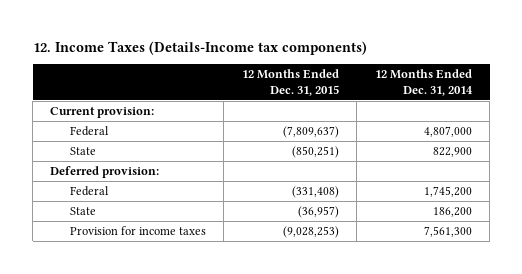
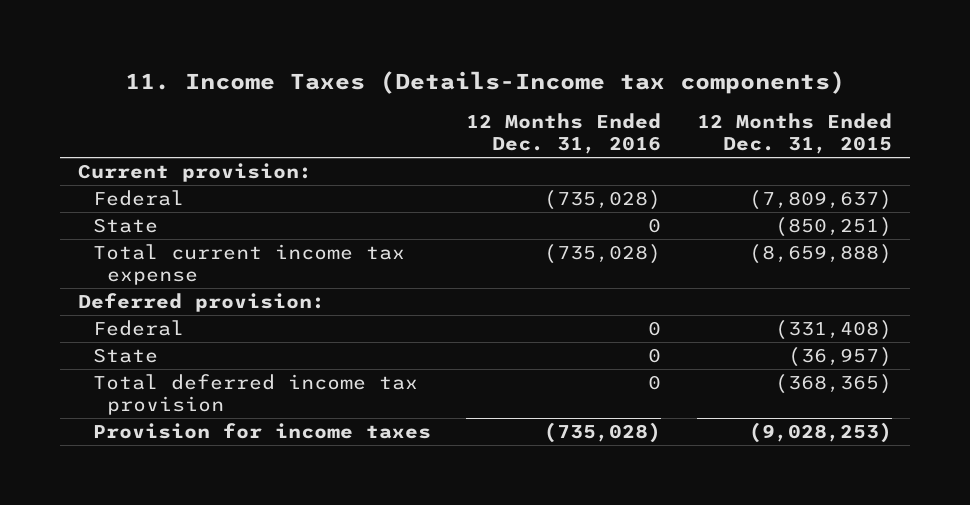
- 12. Income Taxes (Details-Income tax components)
+ 11. Income Taxes (Details-Income tax components)
- | 12 Months Ended Dec. 31, 2015 | 12 Months Ended Dec. 31, 2014
+ | 12 Months Ended Dec. 31, 2016 | 12 Months Ended Dec. 31, 2015
+ Total current income tax expense | (735,028) | (8,659,888)
+ Total deferred income tax provision | 0 | (368,365)

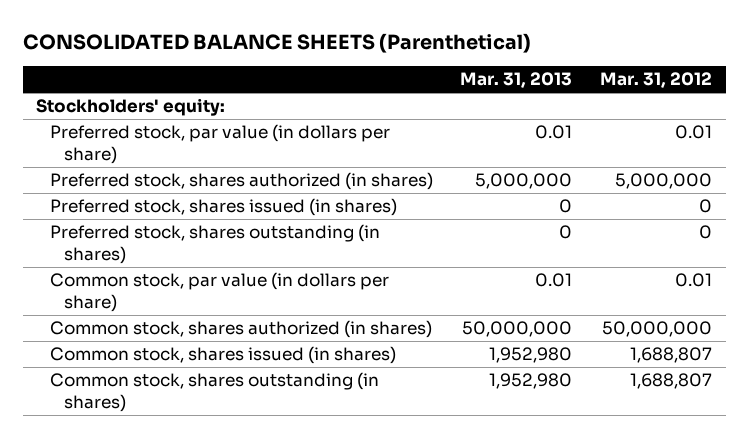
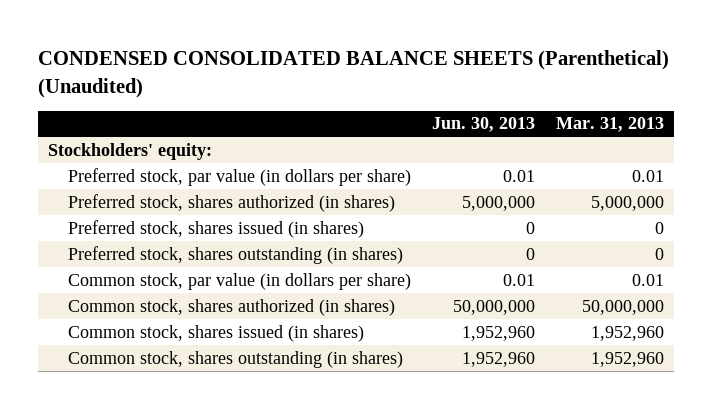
- CONSOLIDATED BALANCE SHEETS (Parenthetical)
+ CONDENSED CONSOLIDATED BALANCE SHEETS (Parenthetical) (Unaudited)
- | Mar. 31, 2013 | Mar. 31, 2012
+ | Jun. 30, 2013 | Mar. 31, 2013
- Common stock, shares issued (in shares) | 1,952,980 | 1,688,807
- Common stock, shares outstanding (in shares) | 1,952,980 | 1,688,807
+ Common stock, shares issued (in shares) | 1,952,960 | 1,952,960
+ Common stock, shares outstanding (in shares) | 1,952,960 | 1,952,960

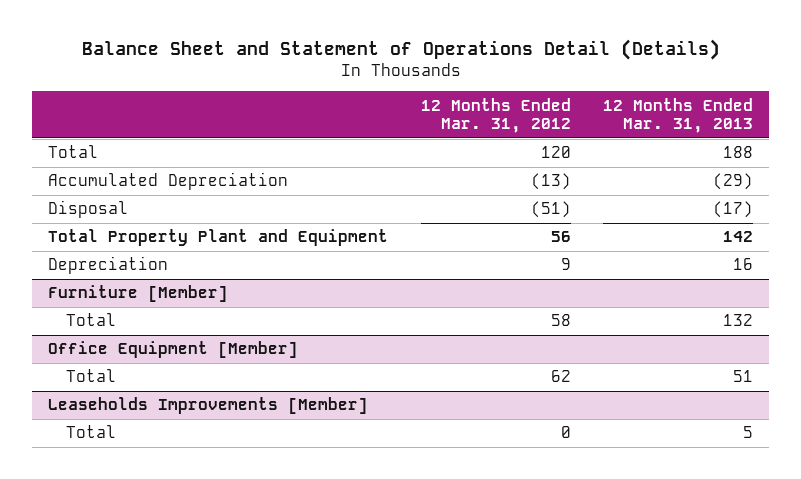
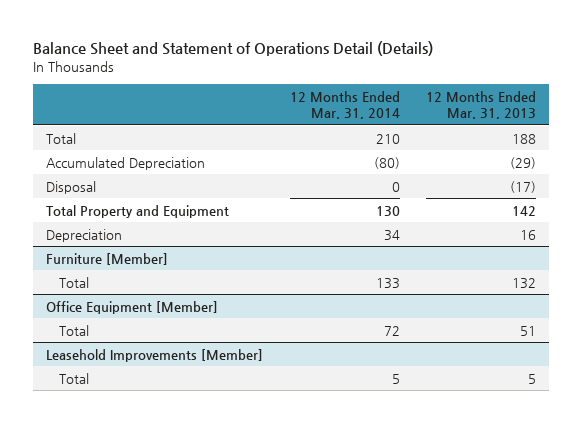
- | 12 Months Ended Mar. 31, 2012 | 12 Months Ended Mar. 31, 2013
+ | 12 Months Ended Mar. 31, 2014 | 12 Months Ended Mar. 31, 2013
- Total Property Plant and Equipment | 56 | 142
+ Total Property and Equipment | 130 | 142
- Leaseholds Improvements [Member]
+ Leasehold Improvements [Member]

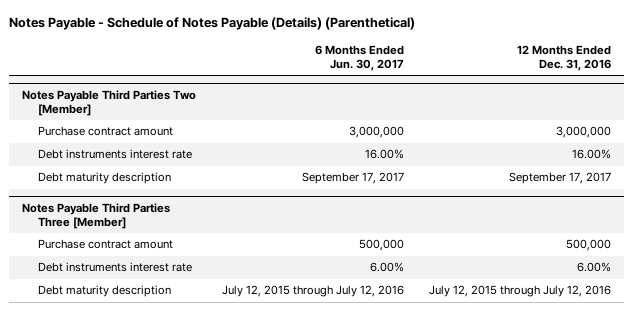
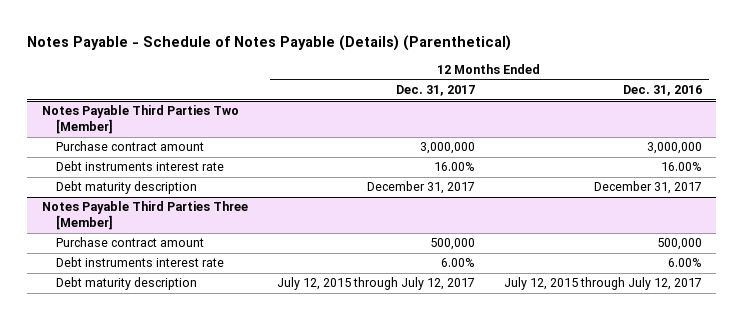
- | 6 Months Ended Jun. 30, 2017 | 12 Months Ended Dec. 31, 2016
+ | 12 Months Ended Dec. 31, 2017 | 12 Months Ended Dec. 31, 2016
@ Notes Payable Third Parties Two [Member]
- Debt maturity description | September 17, 2017 | September 17, 2017
+ Debt maturity description | December 31, 2017 | December 31, 2017
@ Notes Payable Third Parties Three [Member]
- Debt maturity description | July 12, 2015 through July 12, 2016 | July 12, 2015 through July 12, 2016
+ Debt maturity description | July 12, 2015 through July 12, 2017 | July 12, 2015 through July 12, 2017

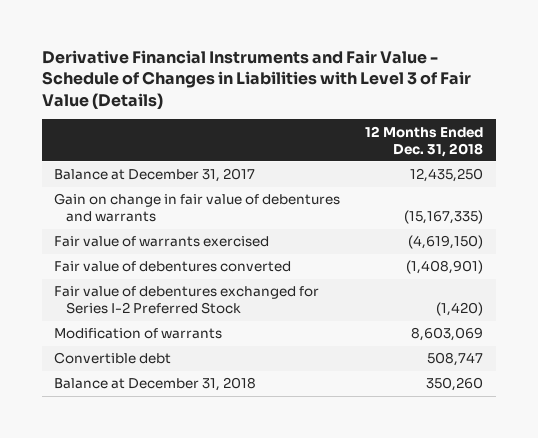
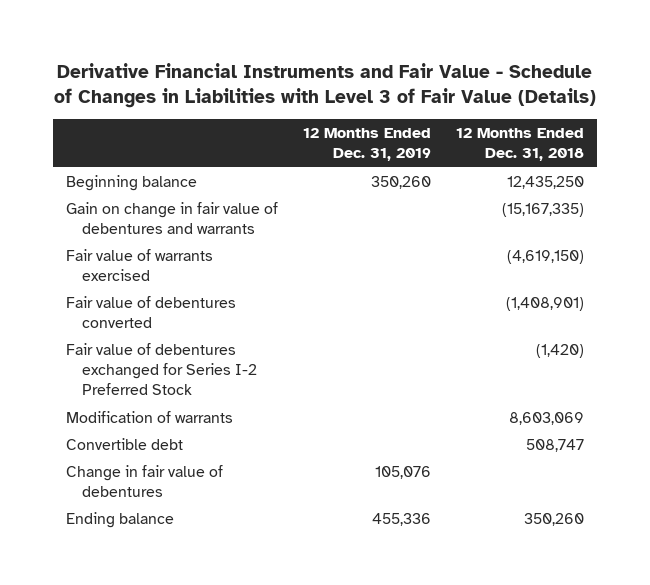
- | 12 Months Ended Dec. 31, 2018
+ | 12 Months Ended Dec. 31, 2019 | 12 Months Ended Dec. 31, 2018
- Balance at December 31, 2017 | 12,435,250
+ Beginning balance | 350,260 | 12,435,250
- Balance at December 31, 2018 | 350,260
+ Change in fair value of debentures | 105,076 |
+ Ending balance | 455,336 | 350,260

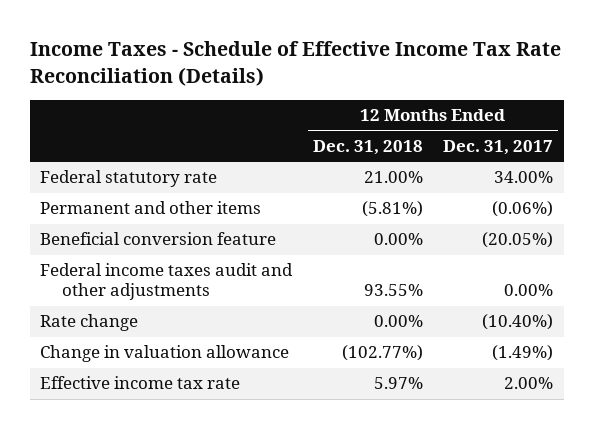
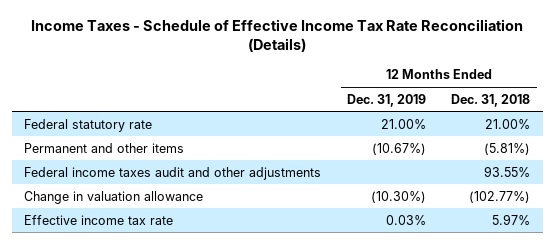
- | 12 Months Ended Dec. 31, 2018 | 12 Months Ended Dec. 31, 2017
+ | 12 Months Ended Dec. 31, 2019 | 12 Months Ended Dec. 31, 2018
- Beneficial conversion feature | 0.00% | (20.05%)
- Rate change | 0.00% | (10.40%)

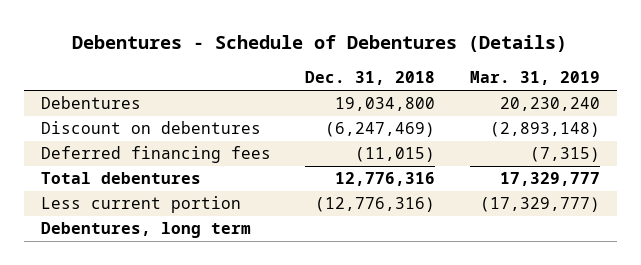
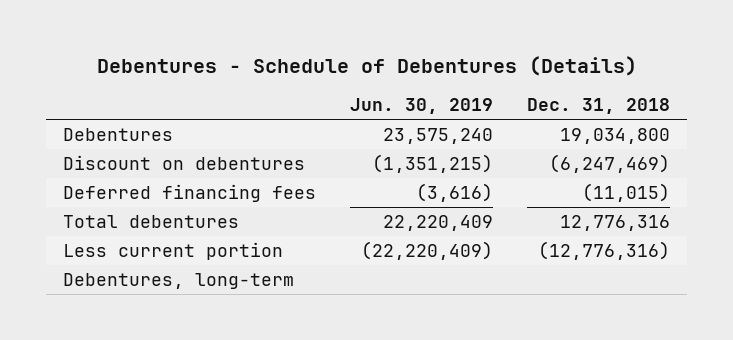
- | Dec. 31, 2018 | Mar. 31, 2019
+ | Jun. 30, 2019 | Dec. 31, 2018
- Debentures, long term
+ Debentures, long-term

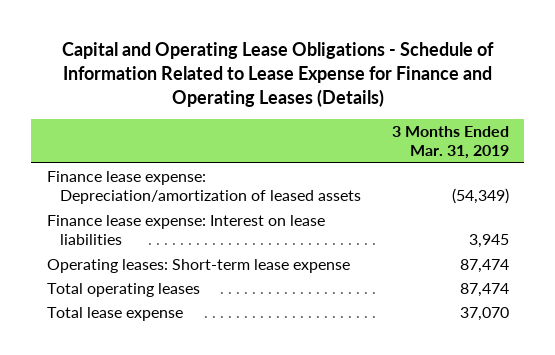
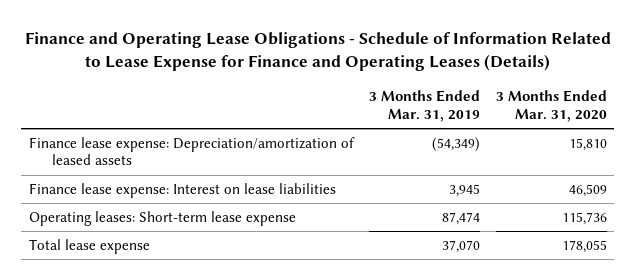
- Capital and Operating Lease Obligations - Schedule of Information Related to Lease Expense for Finance and Operating Leases (Details)
+ Finance and Operating Lease Obligations - Schedule of Information Related to Lease Expense for Finance and Operating Leases (Details)
- | 3 Months Ended Mar. 31, 2019
+ | 3 Months Ended Mar. 31, 2019 | 3 Months Ended Mar. 31, 2020
- Total operating leases | 87,474

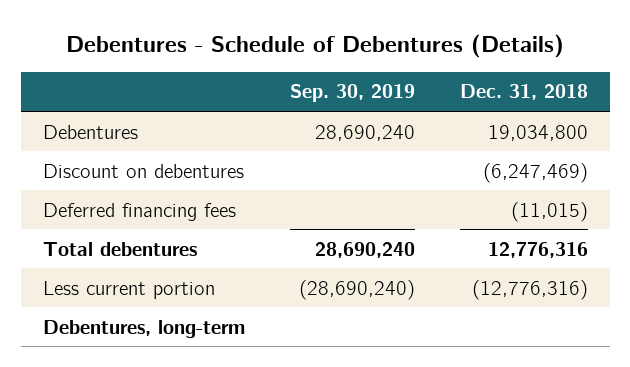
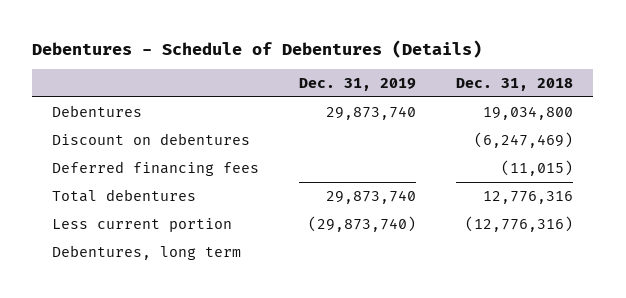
- | Sep. 30, 2019 | Dec. 31, 2018
+ | Dec. 31, 2019 | Dec. 31, 2018
- Debentures, long-term
+ Debentures, long term

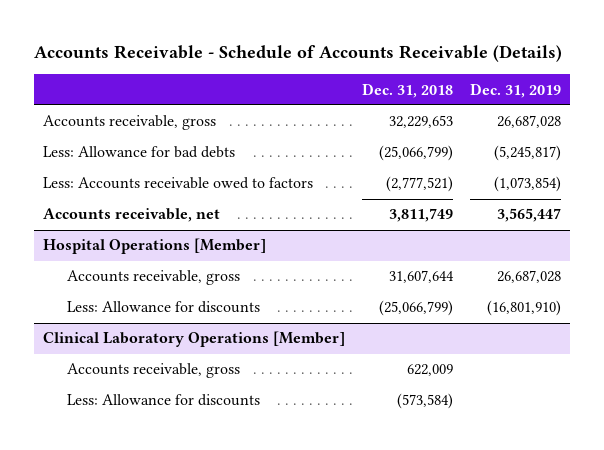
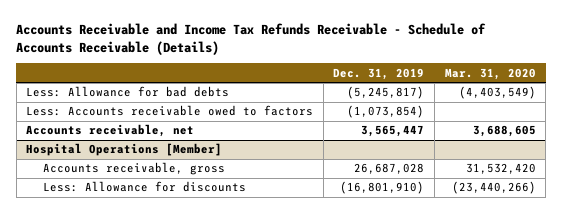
- Accounts Receivable - Schedule of Accounts Receivable (Details)
+ Accounts Receivable and Income Tax Refunds Receivable - Schedule of Accounts Receivable (Details)
- | Dec. 31, 2018 | Dec. 31, 2019
+ | Dec. 31, 2019 | Mar. 31, 2020
- Accounts receivable, gross | 32,229,653 | 26,687,028
- Clinical Laboratory Operations [Member]
- Accounts receivable, gross | 622,009 |
- Less: Allowance for discounts | (573,584) |

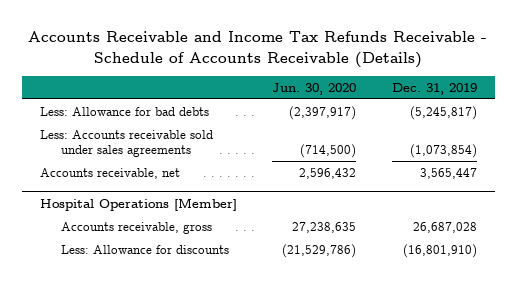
- | Dec. 31, 2019 | Mar. 31, 2020
+ | Jun. 30, 2020 | Dec. 31, 2019
- Less: Accounts receivable owed to factors | (1,073,854) |
+ Less: Accounts receivable sold under sales agreements | (714,500) | (1,073,854)

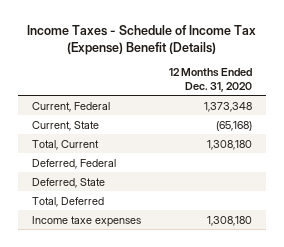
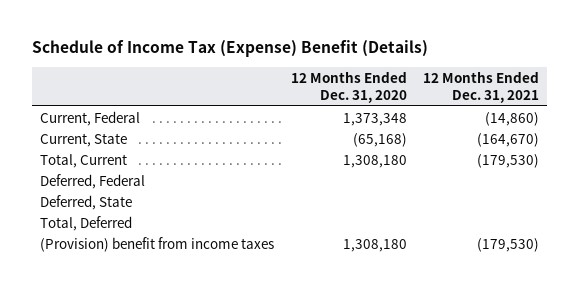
- Income Taxes - Schedule of Income Tax (Expense) Benefit (Details)
+ Schedule of Income Tax (Expense) Benefit (Details)
- | 12 Months Ended Dec. 31, 2020
+ | 12 Months Ended Dec. 31, 2020 | 12 Months Ended Dec. 31, 2021
- Income taxe expenses | 1,308,180
+ (Provision) benefit from income taxes | 1,308,180 | (179,530)

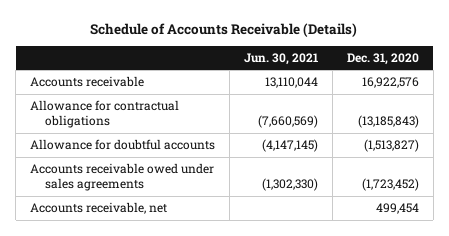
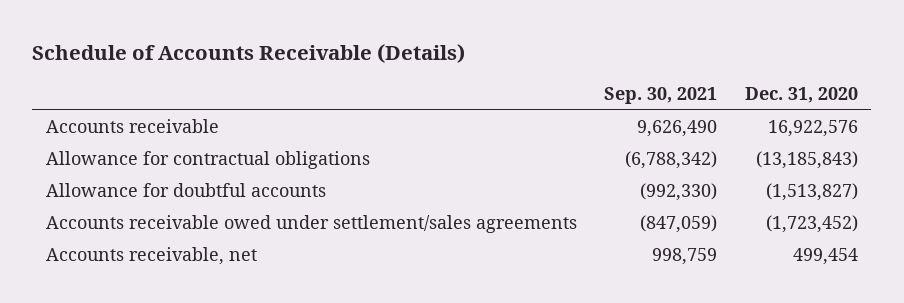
- | Jun. 30, 2021 | Dec. 31, 2020
+ | Sep. 30, 2021 | Dec. 31, 2020
- Accounts receivable owed under sales agreements | (1,302,330) | (1,723,452)
+ Accounts receivable owed under settlement/sales agreements | (847,059) | (1,723,452)

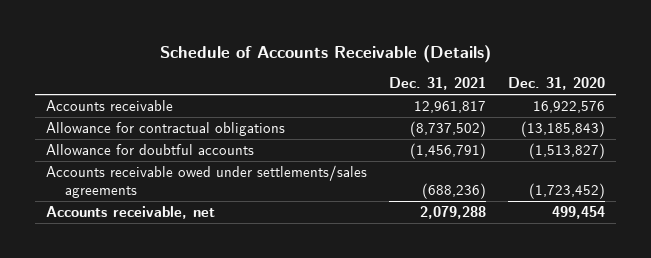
- | Sep. 30, 2021 | Dec. 31, 2020
+ | Dec. 31, 2021 | Dec. 31, 2020
- Accounts receivable owed under settlement/sales agreements | (847,059) | (1,723,452)
+ Accounts receivable owed under settlements/sales agreements | (688,236) | (1,723,452)

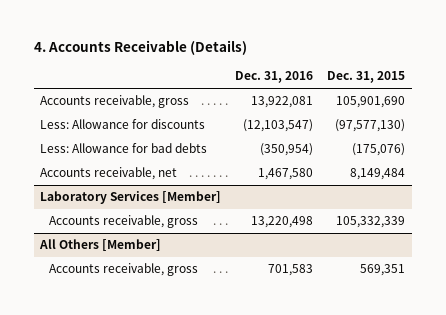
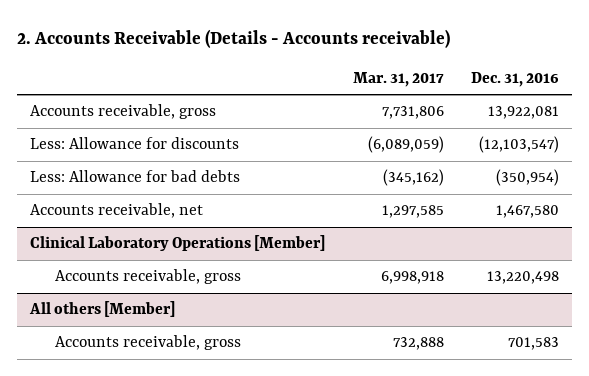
- 4. Accounts Receivable (Details)
+ 2. Accounts Receivable (Details - Accounts receivable)
- | Dec. 31, 2016 | Dec. 31, 2015
+ | Mar. 31, 2017 | Dec. 31, 2016
- Laboratory Services [Member]
+ Clinical Laboratory Operations [Member]
- All Others [Member]
+ All others [Member]

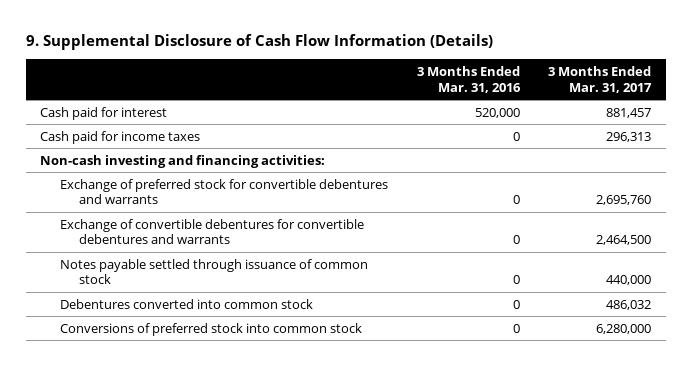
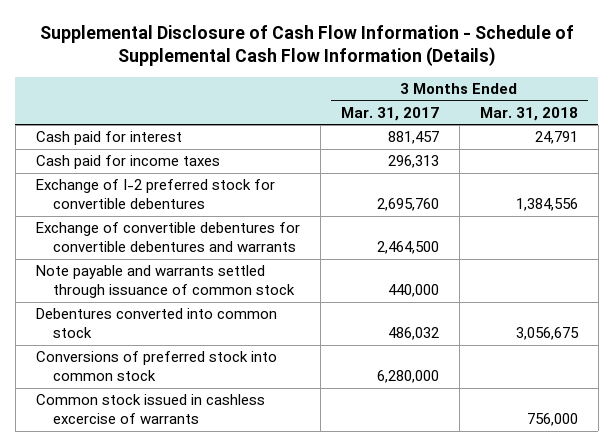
- 9. Supplemental Disclosure of Cash Flow Information (Details)
+ Supplemental Disclosure of Cash Flow Information - Schedule of Supplemental Cash Flow Information (Details)
- | 3 Months Ended Mar. 31, 2016 | 3 Months Ended Mar. 31, 2017
+ | 3 Months Ended Mar. 31, 2017 | 3 Months Ended Mar. 31, 2018
- Non-cash investing and financing activities:
- Exchange of preferred stock for convertible debentures and warrants | 0 | 2,695,760
+ Exchange of I-2 preferred stock for convertible debentures | 2,695,760 | 1,384,556
- Notes payable settled through issuance of common stock | 0 | 440,000
+ Note payable and warrants settled through issuance of common stock | 440,000 |
+ Common stock issued in cashless excercise of warrants | | 756,000

